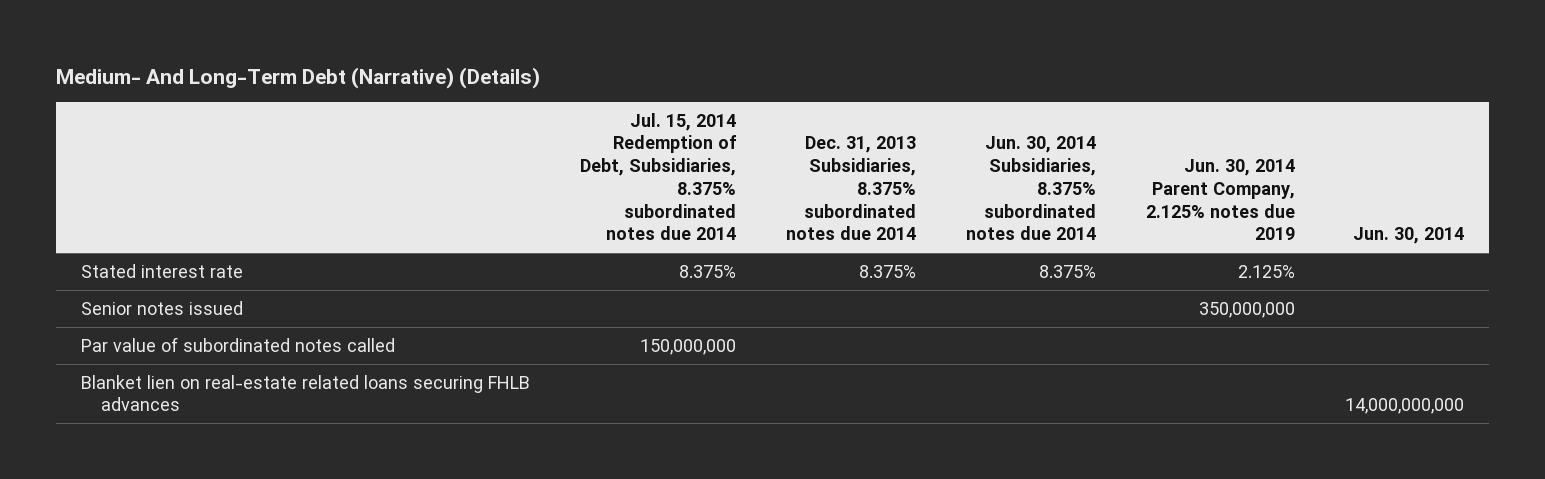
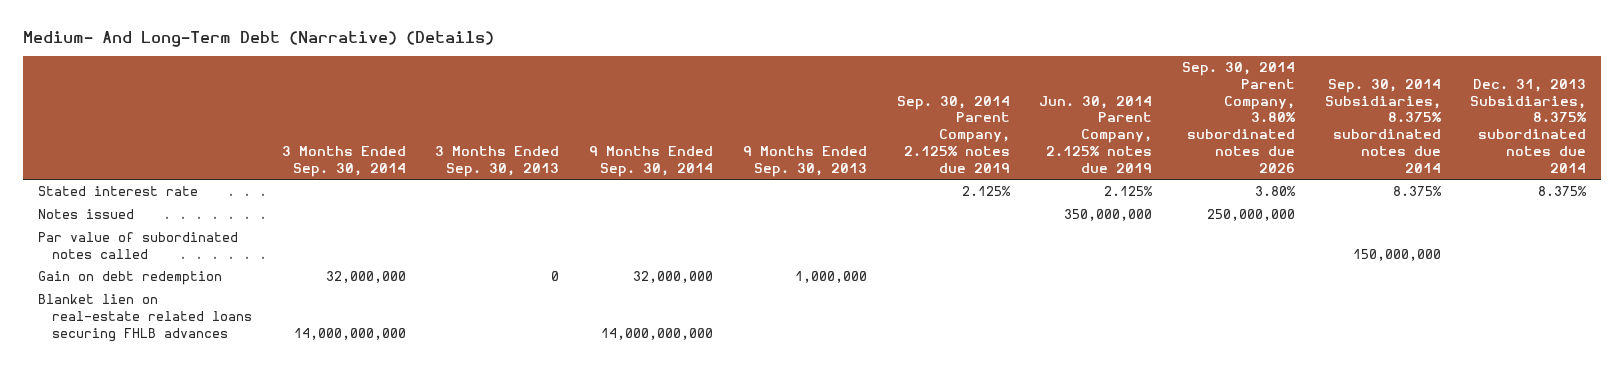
- | Jul. 15, 2014 Redemption of Debt, Subsidiaries, 8.375% subordinated notes due 2014 | Dec. 31, 2013 Subsidiaries, 8.375% subordinated notes due 2014 | Jun. 30, 2014 Subsidiaries, 8.375% subordinated notes due 2014 | Jun. 30, 2014 Parent Company, 2.125% notes due 2019 | Jun. 30, 2014
+ | 3 Months Ended Sep. 30, 2014 | 3 Months Ended Sep. 30, 2013 | 9 Months Ended Sep. 30, 2014 | 9 Months Ended Sep. 30, 2013 | Sep. 30, 2014 Parent Company, 2.125% notes due 2019 | Jun. 30, 2014 Parent Company, 2.125% notes due 2019 | Sep. 30, 2014 Parent Company, 3.80% subordinated notes due 2026 | Sep. 30, 2014 Subsidiaries, 8.375% subordinated notes due 2014 | Dec. 31, 2013 Subsidiaries, 8.375% subordinated notes due 2014
- Senior notes issued | | | | 350,000,000 |
+ Notes issued | | | | | | 350,000,000 | 250,000,000 | |
+ Gain on debt redemption | 32,000,000 | 0 | 32,000,000 | 1,000,000 | | | | |

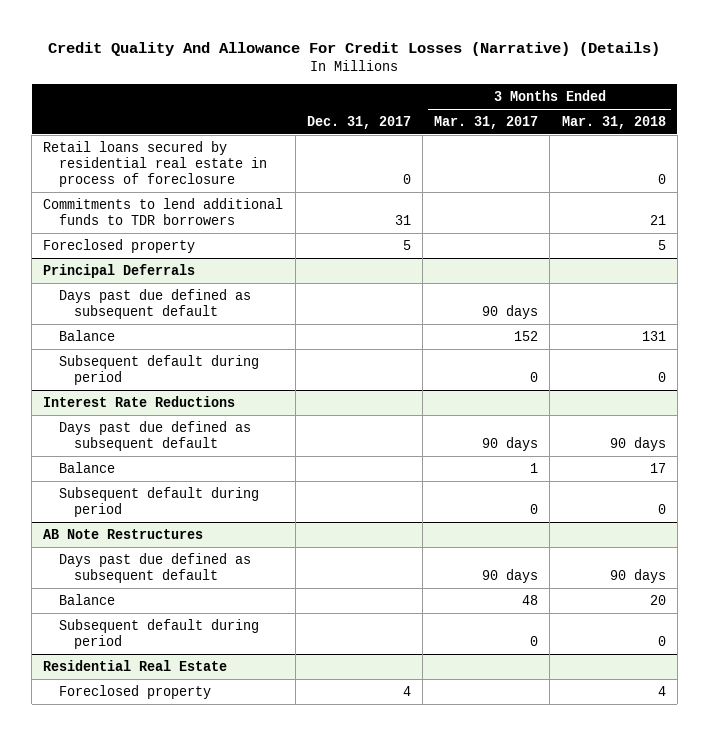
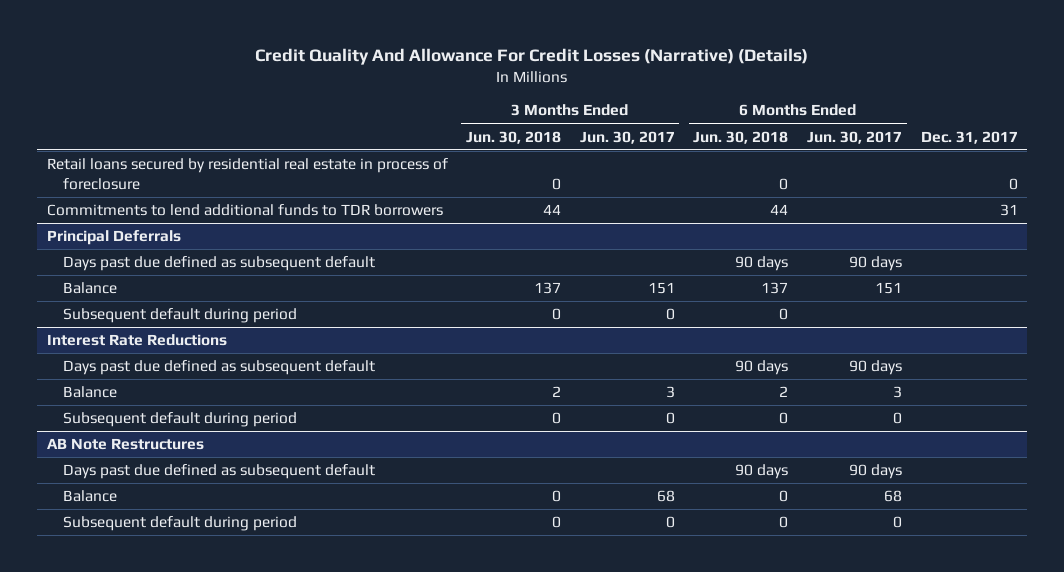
- | Dec. 31, 2017 | 3 Months Ended Mar. 31, 2017 | 3 Months Ended Mar. 31, 2018
+ | 3 Months Ended Jun. 30, 2018 | 3 Months Ended Jun. 30, 2017 | 6 Months Ended Jun. 30, 2018 | 6 Months Ended Jun. 30, 2017 | Dec. 31, 2017
- Foreclosed property | 5 | | 5
- Residential Real Estate
- Foreclosed property | 4 | | 4

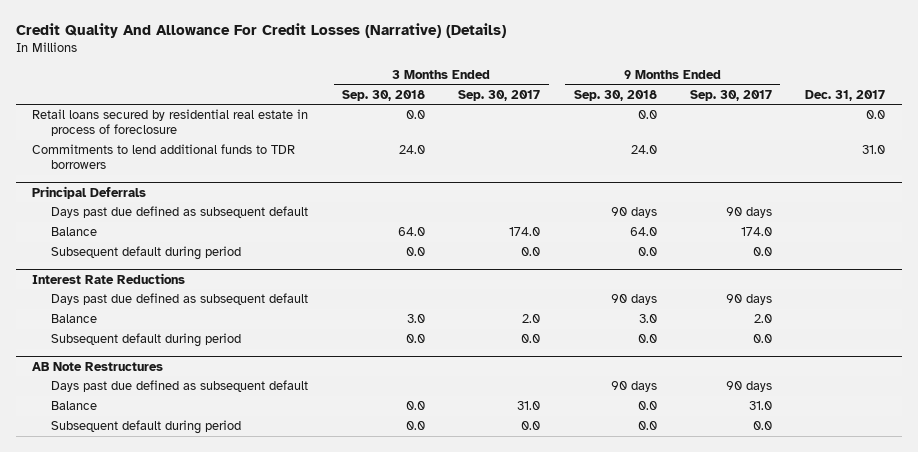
- | 3 Months Ended Jun. 30, 2018 | 3 Months Ended Jun. 30, 2017 | 6 Months Ended Jun. 30, 2018 | 6 Months Ended Jun. 30, 2017 | Dec. 31, 2017
+ | 3 Months Ended Sep. 30, 2018 | 3 Months Ended Sep. 30, 2017 | 9 Months Ended Sep. 30, 2018 | 9 Months Ended Sep. 30, 2017 | Dec. 31, 2017
- Retail loans secured by residential real estate in process of foreclosure | 0 | | 0 | | 0
- Commitments to lend additional funds to TDR borrowers | 44 | | 44 | | 31
+ Retail loans secured by residential real estate in process of foreclosure | 0.0 | | 0.0 | | 0.0
+ Commitments to lend additional funds to TDR borrowers | 24.0 | | 24.0 | | 31.0

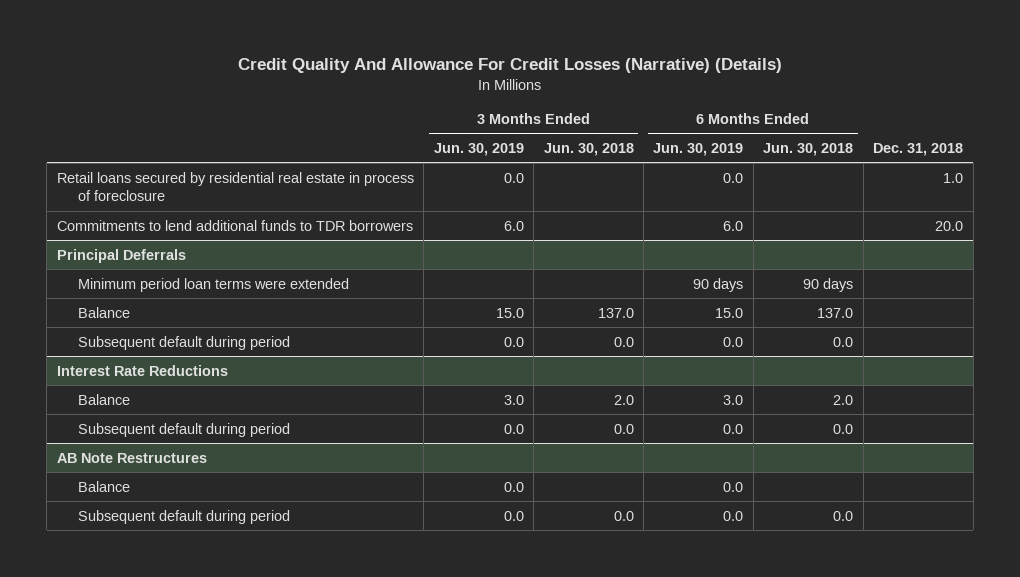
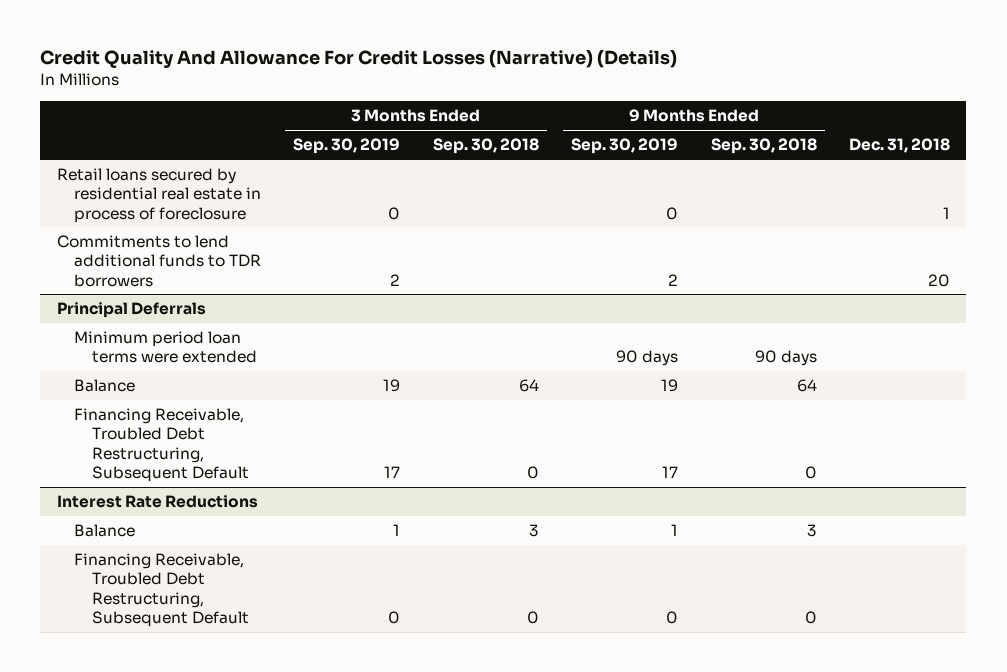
- | 3 Months Ended Jun. 30, 2019 | 3 Months Ended Jun. 30, 2018 | 6 Months Ended Jun. 30, 2019 | 6 Months Ended Jun. 30, 2018 | Dec. 31, 2018
+ | 3 Months Ended Sep. 30, 2019 | 3 Months Ended Sep. 30, 2018 | 9 Months Ended Sep. 30, 2019 | 9 Months Ended Sep. 30, 2018 | Dec. 31, 2018
- Retail loans secured by residential real estate in process of foreclosure | 0.0 | | 0.0 | | 1.0
- Commitments to lend additional funds to TDR borrowers | 6.0 | | 6.0 | | 20.0
+ Retail loans secured by residential real estate in process of foreclosure | 0 | | 0 | | 1
+ Commitments to lend additional funds to TDR borrowers | 2 | | 2 | | 20
@ Principal Deferrals
- Subsequent default during period | 0.0 | 0.0 | 0.0 | 0.0 |
+ Financing Receivable, Troubled Debt Restructuring, Subsequent Default | 17 | 0 | 17 | 0 |
@ Interest Rate Reductions
- Subsequent default during period | 0.0 | 0.0 | 0.0 | 0.0 |
- AB Note Restructures
- Balance | 0.0 | | 0.0 | |
- Subsequent default during period | 0.0 | 0.0 | 0.0 | 0.0 |
@ Interest Rate Reductions
+ Financing Receivable, Troubled Debt Restructuring, Subsequent Default | 0 | 0 | 0 | 0 |

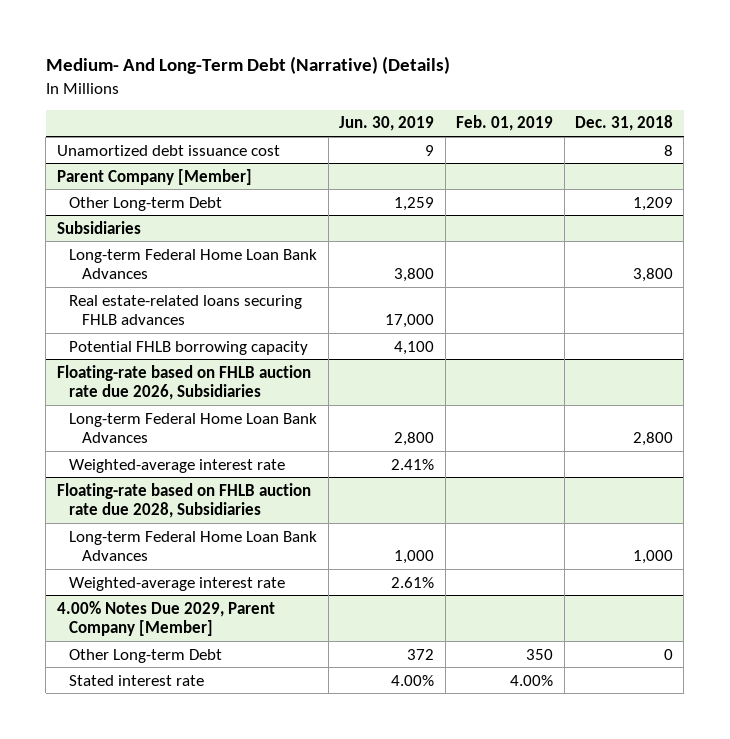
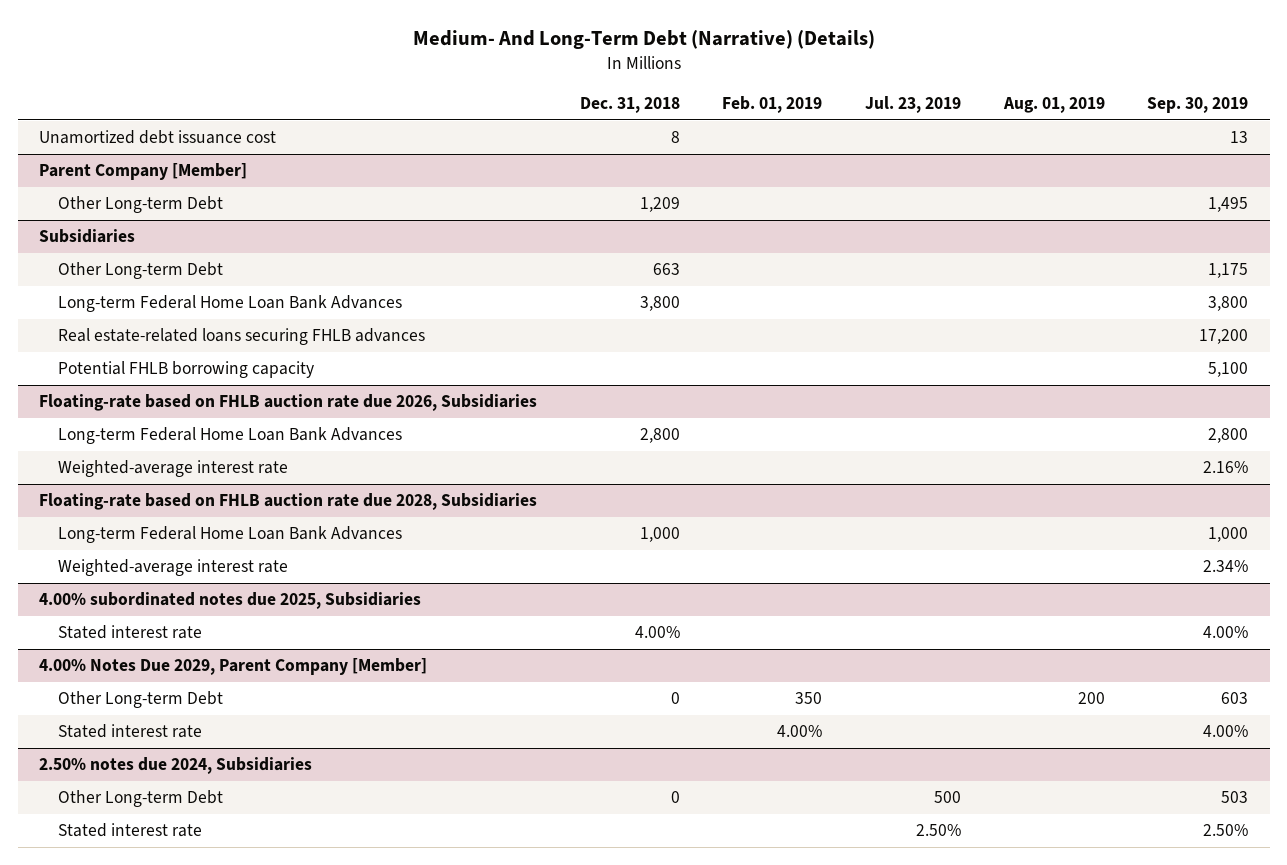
- | Jun. 30, 2019 | Feb. 01, 2019 | Dec. 31, 2018
+ | Dec. 31, 2018 | Feb. 01, 2019 | Jul. 23, 2019 | Aug. 01, 2019 | Sep. 30, 2019
@ Subsidiaries
+ Other Long-term Debt | 663 | | | | 1,175
+ 4.00% subordinated notes due 2025, Subsidiaries
+ Stated interest rate | 4.00% | | | | 4.00%
+ 2.50% notes due 2024, Subsidiaries
+ Other Long-term Debt | 0 | | 500 | | 503
+ Stated interest rate | | | 2.50% | | 2.50%

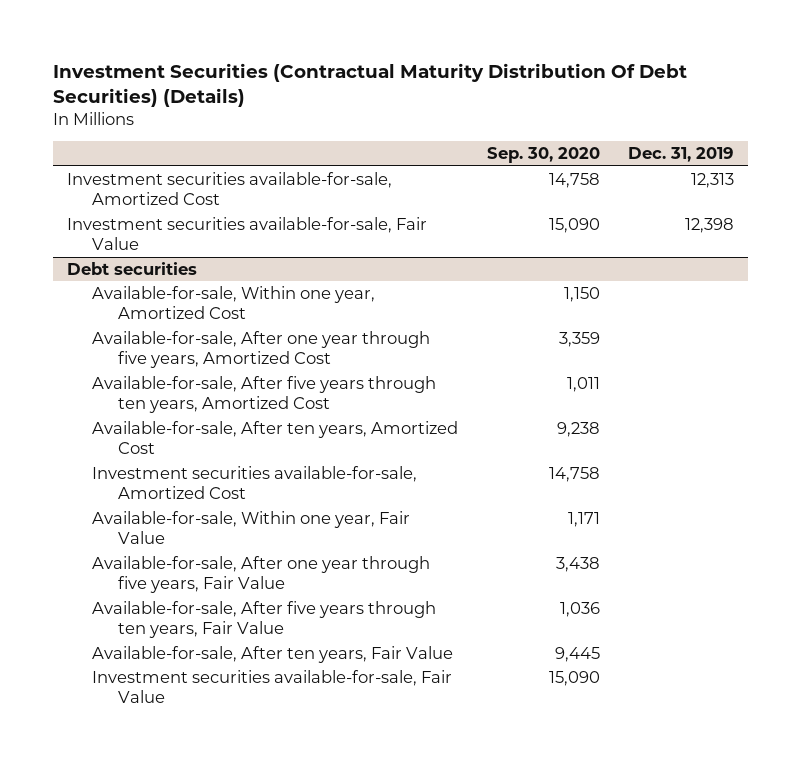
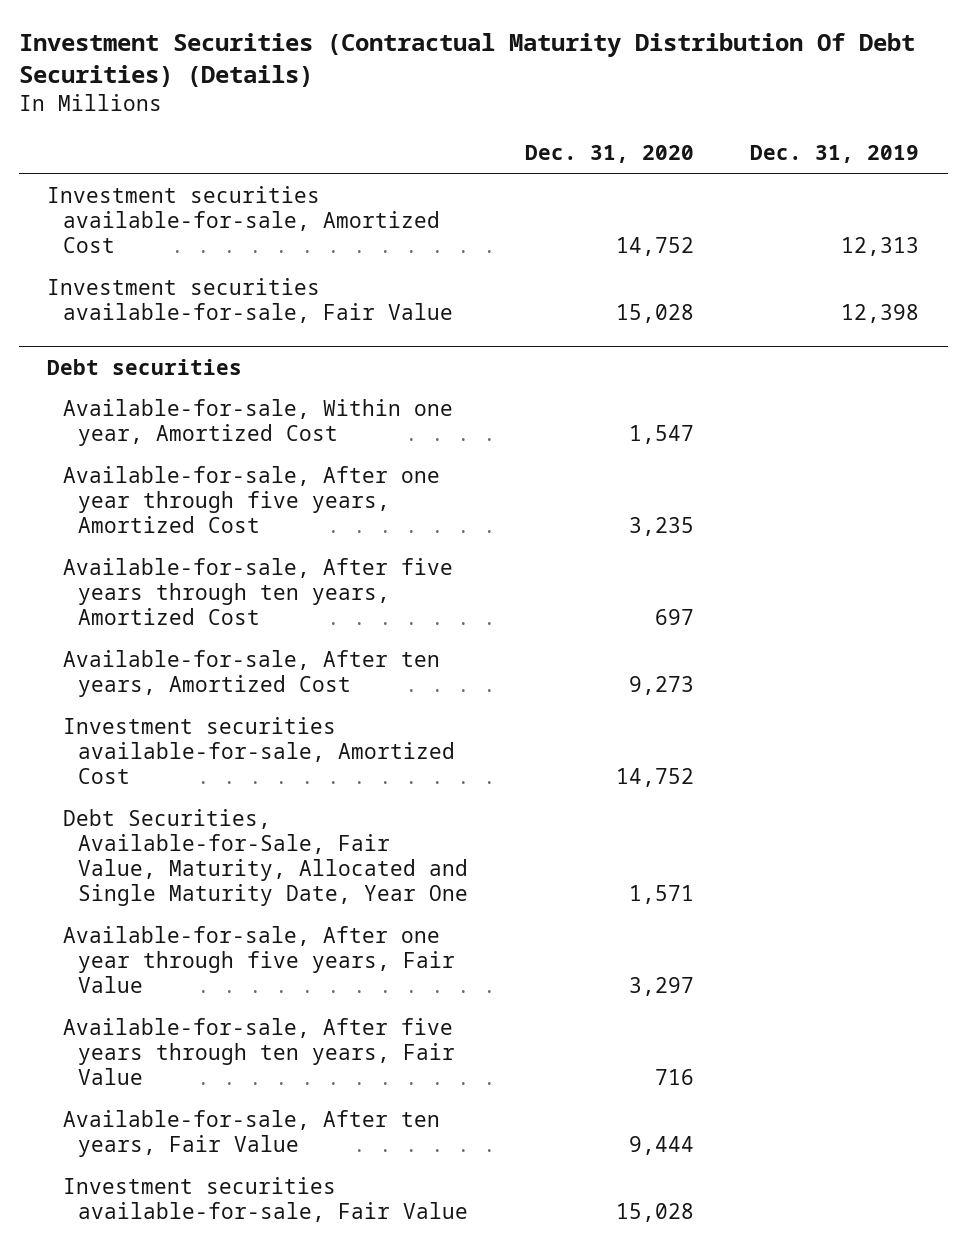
- | Sep. 30, 2020 | Dec. 31, 2019
+ | Dec. 31, 2020 | Dec. 31, 2019
@ Debt securities
- Available-for-sale, Within one year, Fair Value | 1,171 |
+ Debt Securities, Available-for-Sale, Fair Value, Maturity, Allocated and Single Maturity Date, Year One | 1,571 |

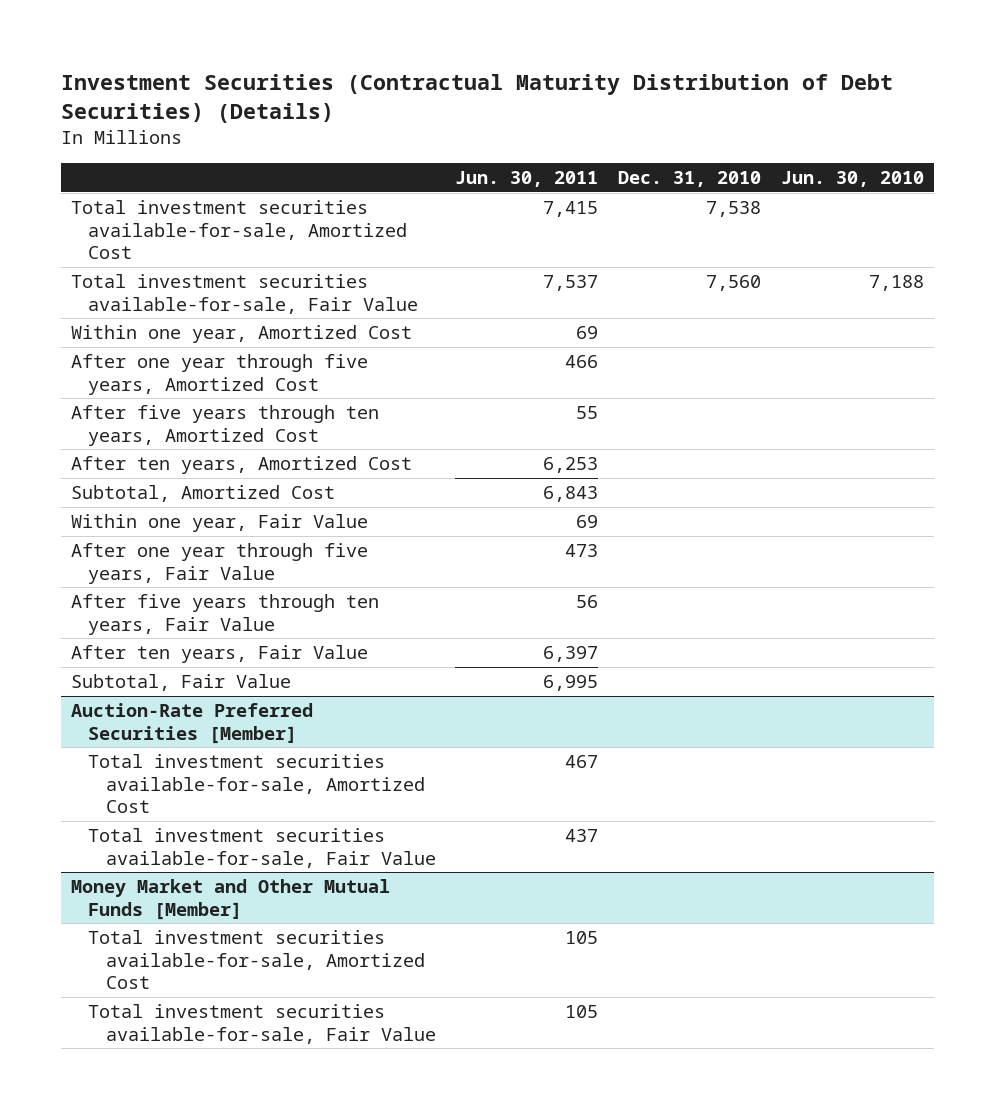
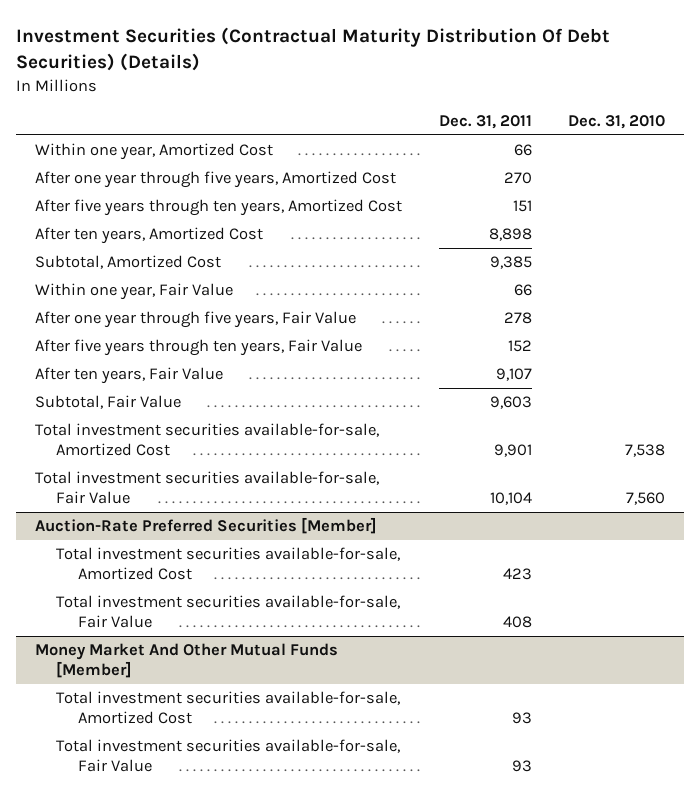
- Investment Securities (Contractual Maturity Distribution of Debt Securities) (Details)
+ Investment Securities (Contractual Maturity Distribution Of Debt Securities) (Details)
- | Jun. 30, 2011 | Dec. 31, 2010 | Jun. 30, 2010
+ | Dec. 31, 2011 | Dec. 31, 2010
moved down: Total investment securities available-for-sale, Amortized Cost | 9,901 | 7,538
moved down: Total investment securities available-for-sale, Fair Value | 10,104 | 7,560
- Money Market and Other Mutual Funds [Member]
+ Money Market And Other Mutual Funds [Member]

